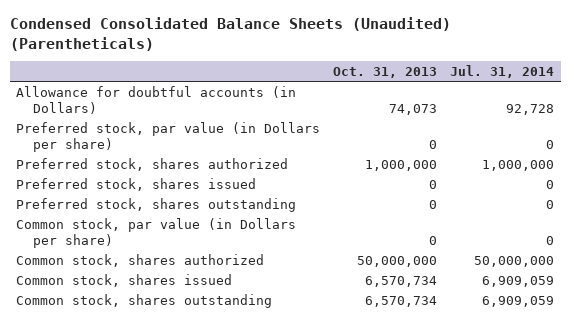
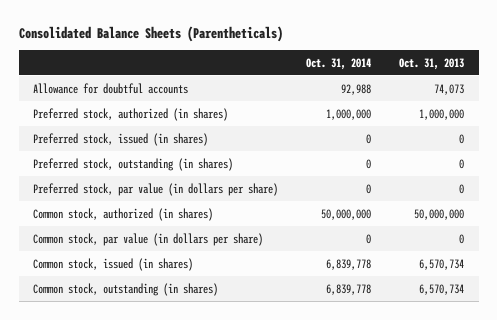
- Condensed Consolidated Balance Sheets (Unaudited) (Parentheticals)
+ Consolidated Balance Sheets (Parentheticals)
- | Oct. 31, 2013 | Jul. 31, 2014
+ | Oct. 31, 2014 | Oct. 31, 2013
- Allowance for doubtful accounts (in Dollars) | 74,073 | 92,728
- Preferred stock, par value (in Dollars per share) | 0 | 0
- Preferred stock, shares authorized | 1,000,000 | 1,000,000
- Preferred stock, shares issued | 0 | 0
- Preferred stock, shares outstanding | 0 | 0
- Common stock, par value (in Dollars per share) | 0 | 0
- Common stock, shares authorized | 50,000,000 | 50,000,000
- Common stock, shares issued | 6,570,734 | 6,909,059
- Common stock, shares outstanding | 6,570,734 | 6,909,059
+ Allowance for doubtful accounts | 92,988 | 74,073
+ Preferred stock, authorized (in shares) | 1,000,000 | 1,000,000
+ Preferred stock, issued (in shares) | 0 | 0
+ Preferred stock, outstanding (in shares) | 0 | 0
+ Preferred stock, par value (in dollars per share) | 0 | 0
+ Common stock, authorized (in shares) | 50,000,000 | 50,000,000
+ Common stock, par value (in dollars per share) | 0 | 0
+ Common stock, issued (in shares) | 6,839,778 | 6,570,734
+ Common stock, outstanding (in shares) | 6,839,778 | 6,570,734

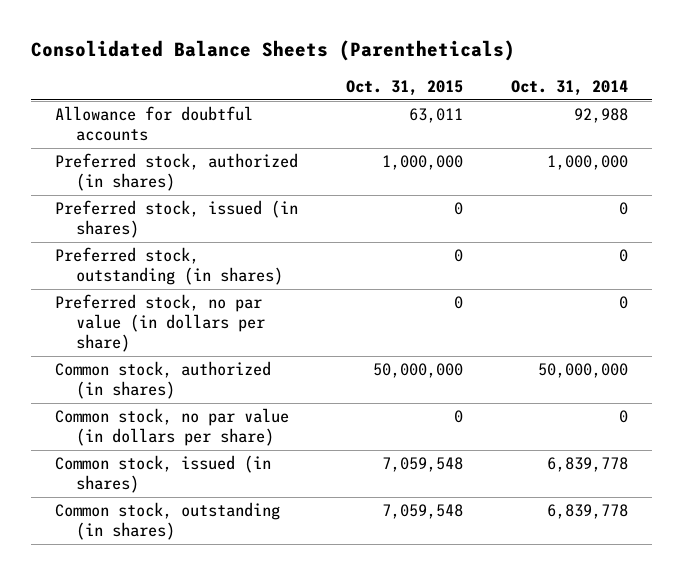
- | Oct. 31, 2014 | Oct. 31, 2013
+ | Oct. 31, 2015 | Oct. 31, 2014
- Preferred stock, par value (in dollars per share) | 0 | 0
+ Preferred stock, no par value (in dollars per share) | 0 | 0
- Common stock, par value (in dollars per share) | 0 | 0
+ Common stock, no par value (in dollars per share) | 0 | 0

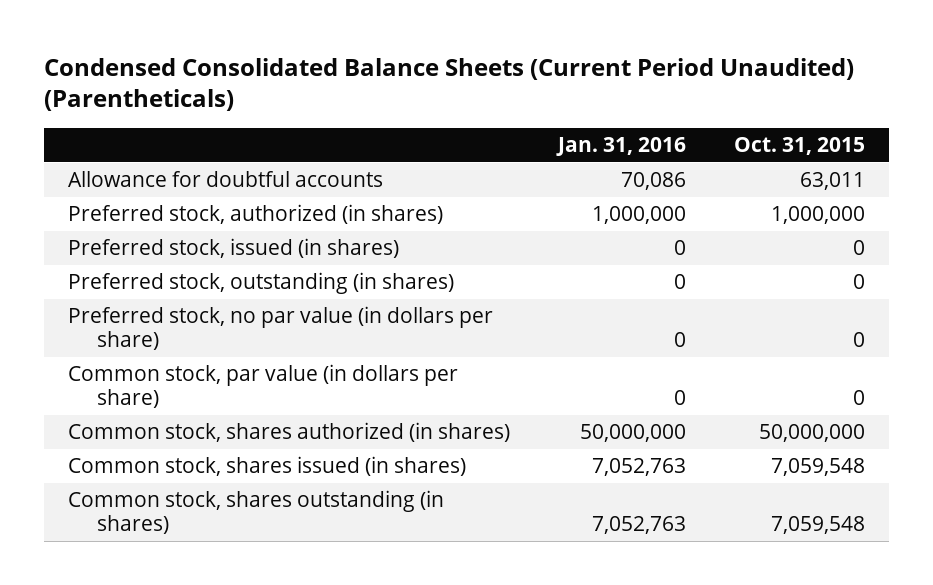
- Consolidated Balance Sheets (Parentheticals)
+ Condensed Consolidated Balance Sheets (Current Period Unaudited) (Parentheticals)
- | Oct. 31, 2015 | Oct. 31, 2014
+ | Jan. 31, 2016 | Oct. 31, 2015
- Common stock, authorized (in shares) | 50,000,000 | 50,000,000
- Common stock, no par value (in dollars per share) | 0 | 0
- Common stock, issued (in shares) | 7,059,548 | 6,839,778
- Common stock, outstanding (in shares) | 7,059,548 | 6,839,778
+ Common stock, par value (in dollars per share) | 0 | 0
+ Common stock, shares authorized (in shares) | 50,000,000 | 50,000,000
+ Common stock, shares issued (in shares) | 7,052,763 | 7,059,548
+ Common stock, shares outstanding (in shares) | 7,052,763 | 7,059,548

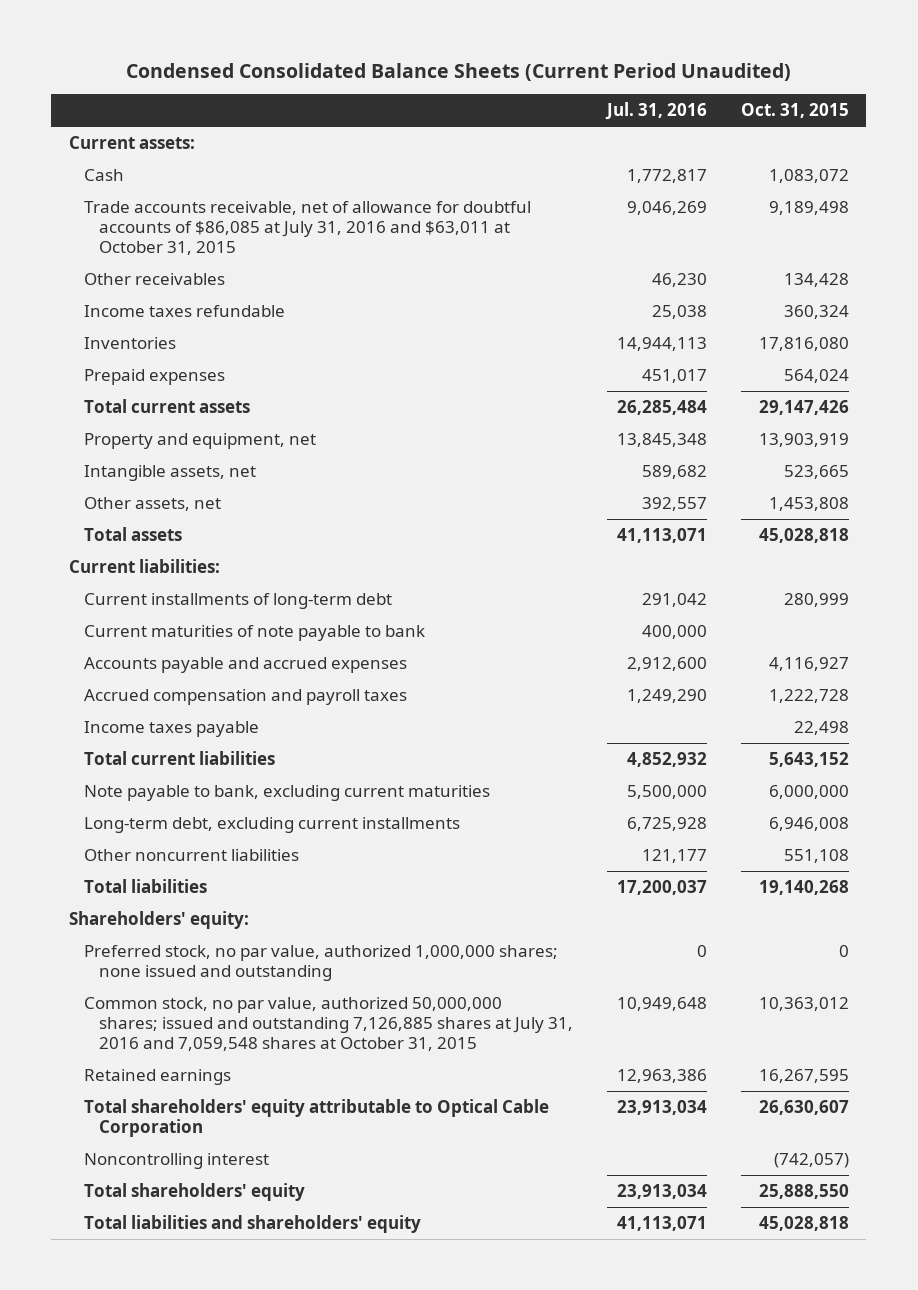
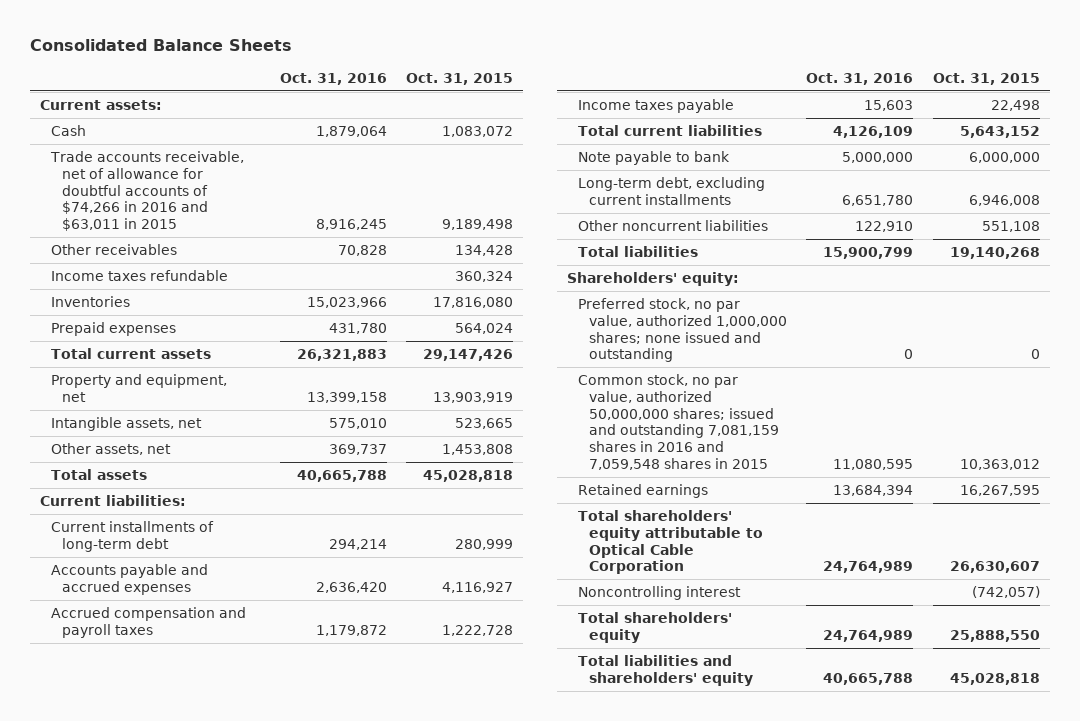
- Condensed Consolidated Balance Sheets (Current Period Unaudited)
+ Consolidated Balance Sheets
- | Jul. 31, 2016 | Oct. 31, 2015
+ | Oct. 31, 2016 | Oct. 31, 2015
- Trade accounts receivable, net of allowance for doubtful accounts of $86,085 at July 31, 2016 and $63,011 at October 31, 2015 | 9,046,269 | 9,189,498
+ Trade accounts receivable, net of allowance for doubtful accounts of $74,266 in 2016 and $63,011 in 2015 | 8,916,245 | 9,189,498
- Current maturities of note payable to bank | 400,000 |
- Note payable to bank, excluding current maturities | 5,500,000 | 6,000,000
+ Note payable to bank | 5,000,000 | 6,000,000
- Common stock, no par value, authorized 50,000,000 shares; issued and outstanding 7,126,885 shares at July 31, 2016 and 7,059,548 shares at October 31, 2015 | 10,949,648 | 10,363,012
+ Common stock, no par value, authorized 50,000,000 shares; issued and outstanding 7,081,159 shares in 2016 and 7,059,548 shares in 2015 | 11,080,595 | 10,363,012

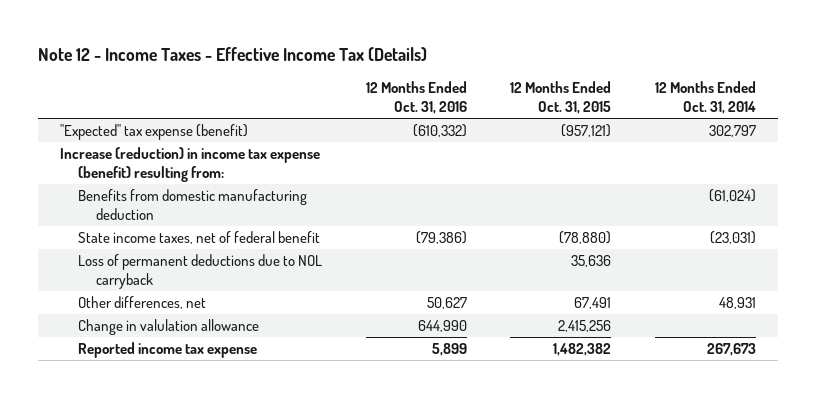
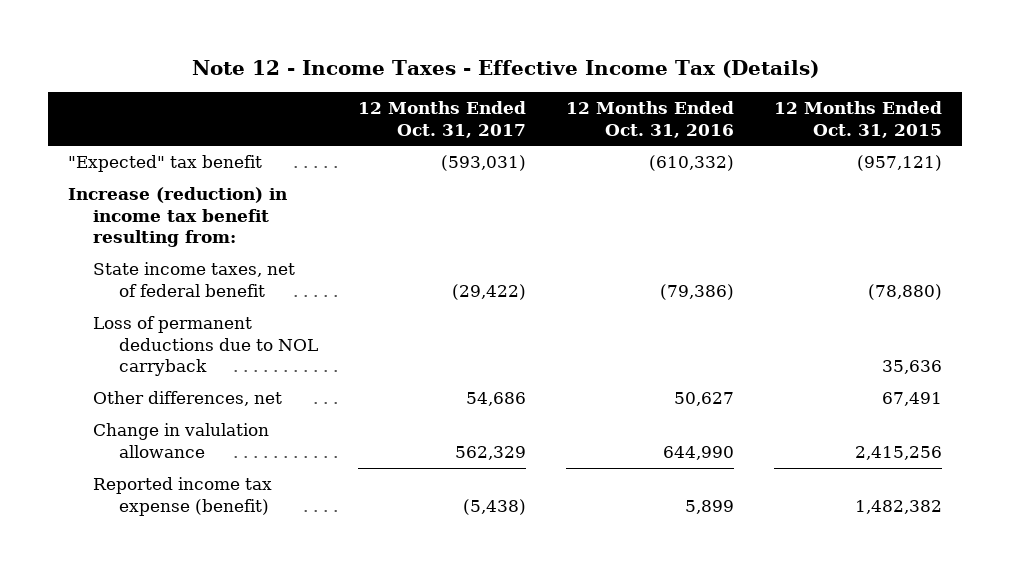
- | 12 Months Ended Oct. 31, 2016 | 12 Months Ended Oct. 31, 2015 | 12 Months Ended Oct. 31, 2014
+ | 12 Months Ended Oct. 31, 2017 | 12 Months Ended Oct. 31, 2016 | 12 Months Ended Oct. 31, 2015
- "Expected" tax expense (benefit) | (610,332) | (957,121) | 302,797
- Increase (reduction) in income tax expense (benefit) resulting from:
- Benefits from domestic manufacturing deduction | | | (61,024)
+ "Expected" tax benefit | (593,031) | (610,332) | (957,121)
+ Increase (reduction) in income tax benefit resulting from:
- Reported income tax expense | 5,899 | 1,482,382 | 267,673
+ Reported income tax expense (benefit) | (5,438) | 5,899 | 1,482,382

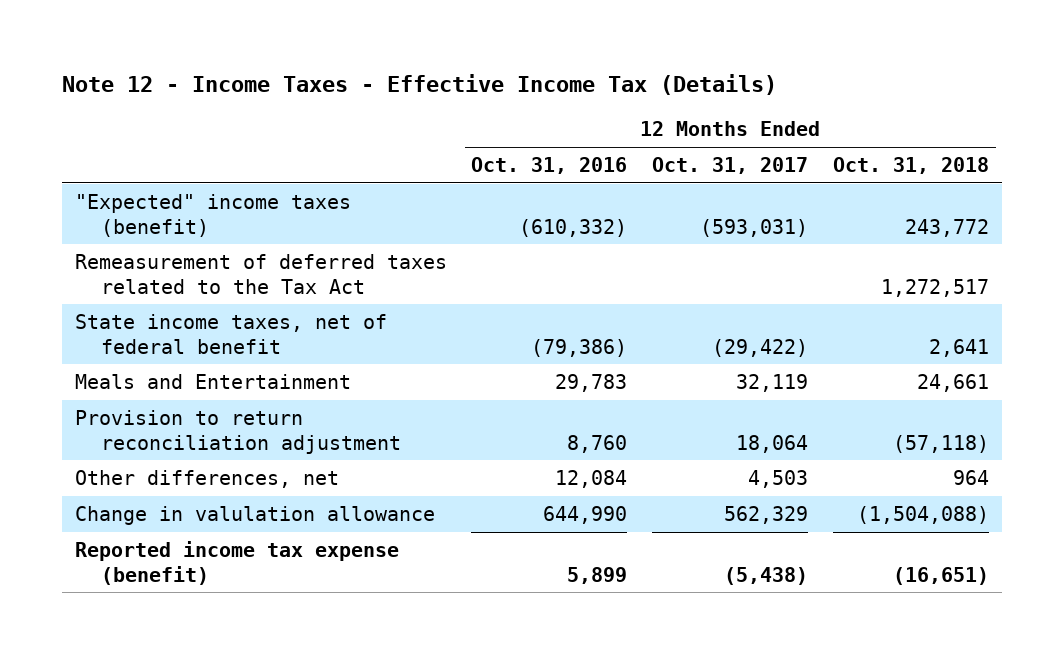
- | 12 Months Ended Oct. 31, 2017 | 12 Months Ended Oct. 31, 2016 | 12 Months Ended Oct. 31, 2015
+ | 12 Months Ended Oct. 31, 2016 | 12 Months Ended Oct. 31, 2017 | 12 Months Ended Oct. 31, 2018
- "Expected" tax benefit | (593,031) | (610,332) | (957,121)
- Increase (reduction) in income tax benefit resulting from:
+ "Expected" income taxes (benefit) | (610,332) | (593,031) | 243,772
+ Remeasurement of deferred taxes related to the Tax Act | | | 1,272,517
- Loss of permanent deductions due to NOL carryback | | | 35,636
- Other differences, net | 54,686 | 50,627 | 67,491
+ Meals and Entertainment | 29,783 | 32,119 | 24,661
+ Provision to return reconciliation adjustment | 8,760 | 18,064 | (57,118)
+ Other differences, net | 12,084 | 4,503 | 964

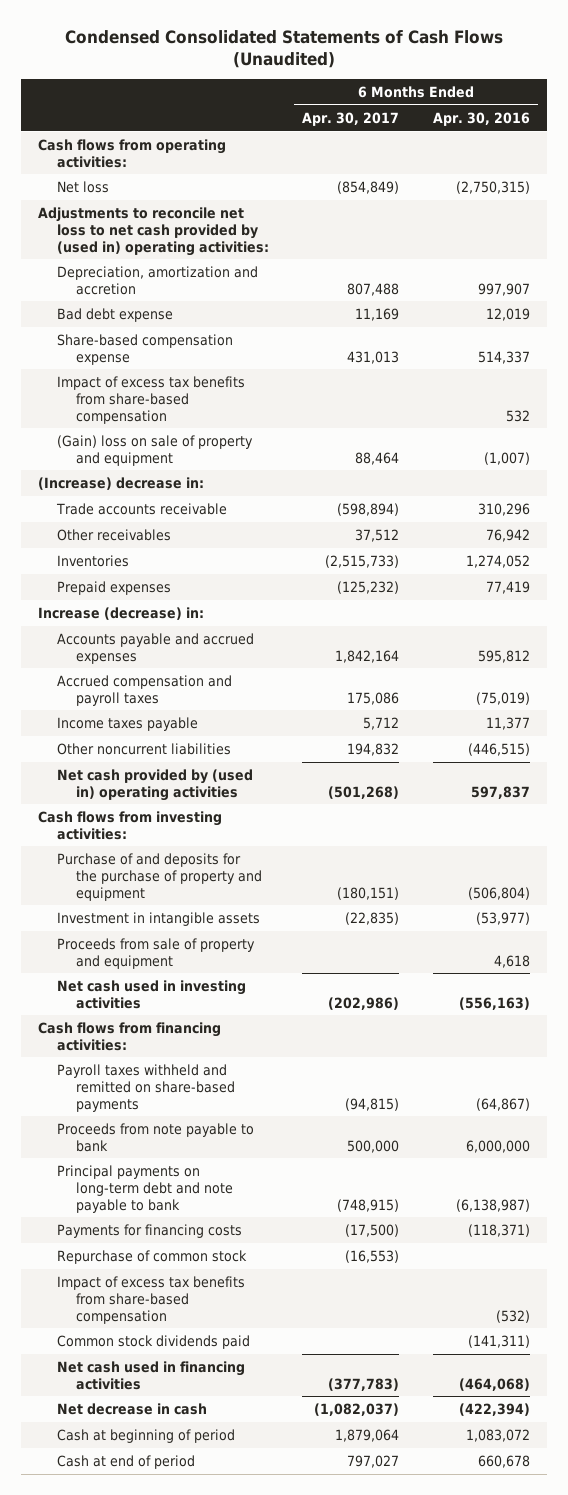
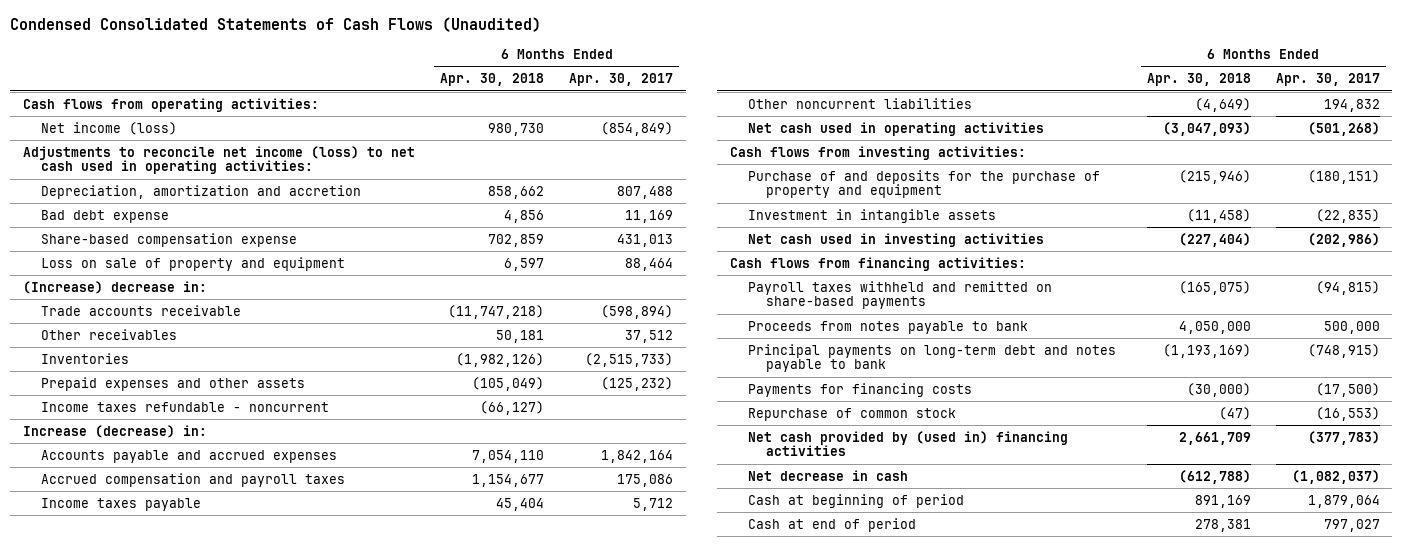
- | 6 Months Ended Apr. 30, 2017 | 6 Months Ended Apr. 30, 2016
+ | 6 Months Ended Apr. 30, 2018 | 6 Months Ended Apr. 30, 2017
- Net loss | (854,849) | (2,750,315)
- Adjustments to reconcile net loss to net cash provided by (used in) operating activities:
+ Net income (loss) | 980,730 | (854,849)
+ Adjustments to reconcile net income (loss) to net cash used in operating activities:
- Impact of excess tax benefits from share-based compensation | | 532
- (Gain) loss on sale of property and equipment | 88,464 | (1,007)
+ Loss on sale of property and equipment | 6,597 | 88,464
- Prepaid expenses | (125,232) | 77,419
+ Prepaid expenses and other assets | (105,049) | (125,232)
+ Income taxes refundable - noncurrent | (66,127) |
- Net cash provided by (used in) operating activities | (501,268) | 597,837
+ Net cash used in operating activities | (3,047,093) | (501,268)
- Proceeds from sale of property and equipment | | 4,618
- Proceeds from note payable to bank | 500,000 | 6,000,000
- Principal payments on long-term debt and note payable to bank | (748,915) | (6,138,987)
+ Proceeds from notes payable to bank | 4,050,000 | 500,000
+ Principal payments on long-term debt and notes payable to bank | (1,193,169) | (748,915)
- Impact of excess tax benefits from share-based compensation | | (532)
- Common stock dividends paid | | (141,311)
- Net cash used in financing activities | (377,783) | (464,068)
+ Net cash provided by (used in) financing activities | 2,661,709 | (377,783)

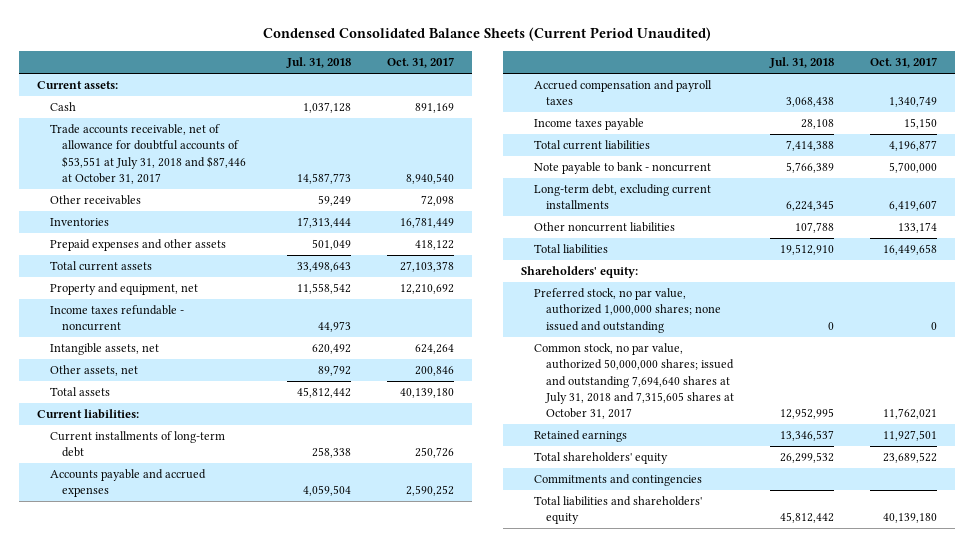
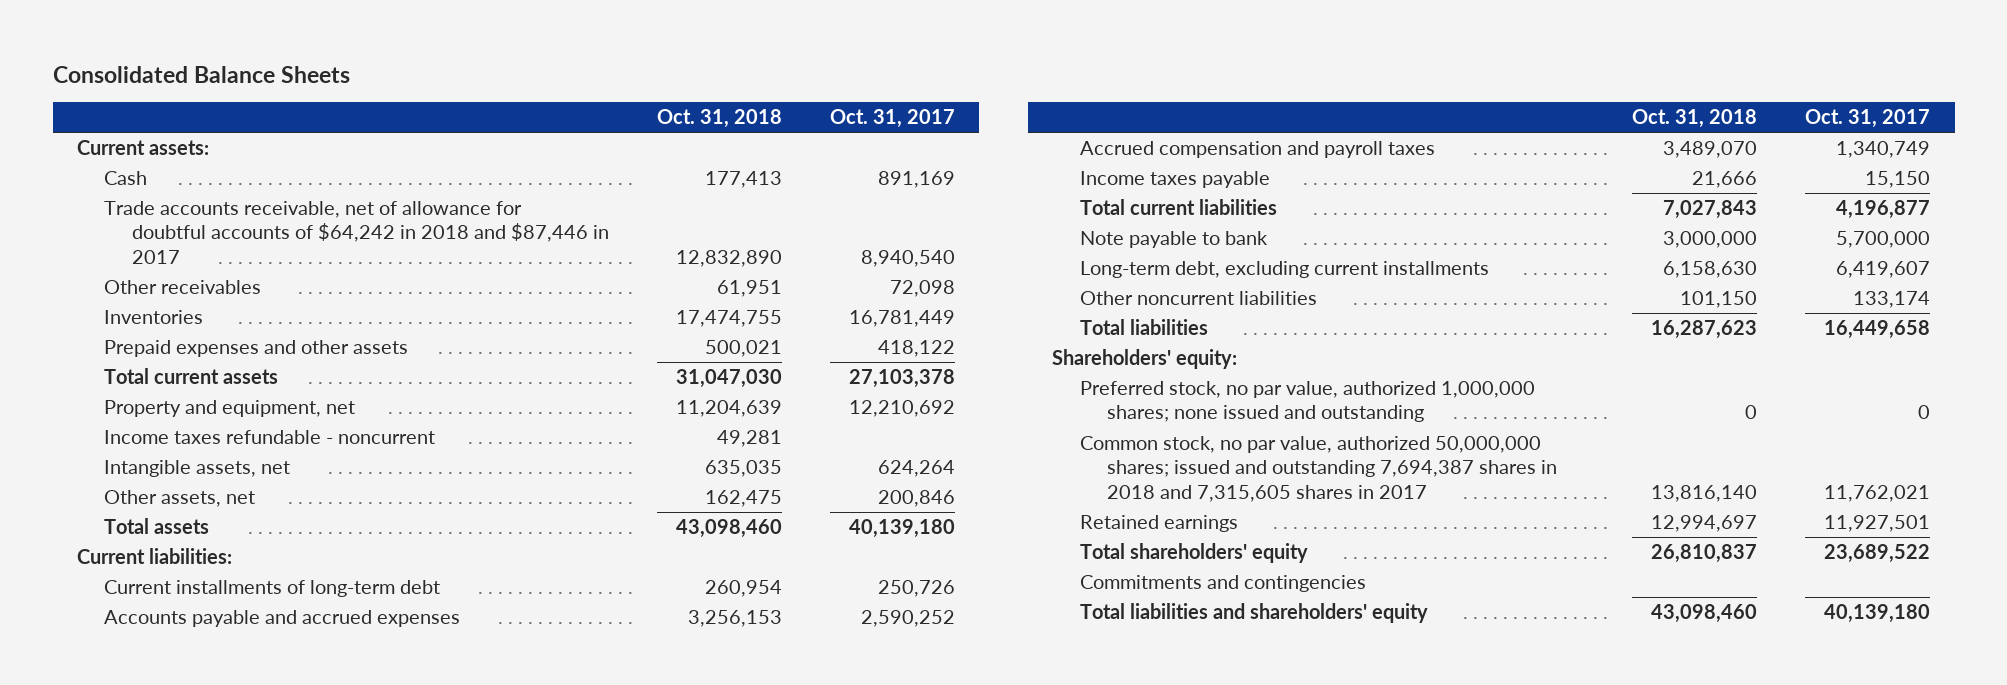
- Condensed Consolidated Balance Sheets (Current Period Unaudited)
+ Consolidated Balance Sheets
- | Jul. 31, 2018 | Oct. 31, 2017
+ | Oct. 31, 2018 | Oct. 31, 2017
- Trade accounts receivable, net of allowance for doubtful accounts of $53,551 at July 31, 2018 and $87,446 at October 31, 2017 | 14,587,773 | 8,940,540
+ Trade accounts receivable, net of allowance for doubtful accounts of $64,242 in 2018 and $87,446 in 2017 | 12,832,890 | 8,940,540
- Note payable to bank - noncurrent | 5,766,389 | 5,700,000
+ Note payable to bank | 3,000,000 | 5,700,000
- Common stock, no par value, authorized 50,000,000 shares; issued and outstanding 7,694,640 shares at July 31, 2018 and 7,315,605 shares at October 31, 2017 | 12,952,995 | 11,762,021
+ Common stock, no par value, authorized 50,000,000 shares; issued and outstanding 7,694,387 shares in 2018 and 7,315,605 shares in 2017 | 13,816,140 | 11,762,021

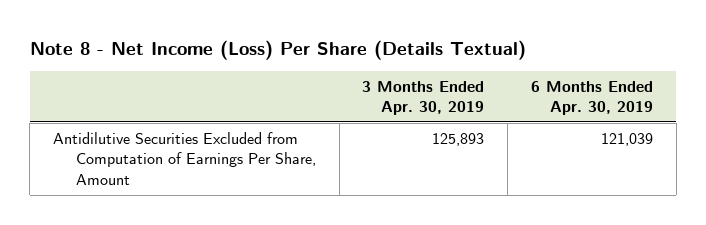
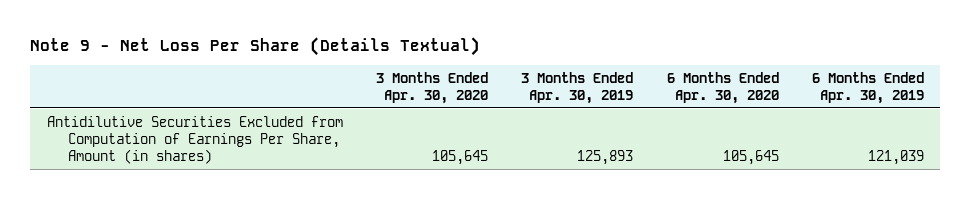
- Note 8 - Net Income (Loss) Per Share (Details Textual)
+ Note 9 - Net Loss Per Share (Details Textual)
- | 3 Months Ended Apr. 30, 2019 | 6 Months Ended Apr. 30, 2019
+ | 3 Months Ended Apr. 30, 2020 | 3 Months Ended Apr. 30, 2019 | 6 Months Ended Apr. 30, 2020 | 6 Months Ended Apr. 30, 2019
- Antidilutive Securities Excluded from Computation of Earnings Per Share, Amount | 125,893 | 121,039
+ Antidilutive Securities Excluded from Computation of Earnings Per Share, Amount (in shares) | 105,645 | 125,893 | 105,645 | 121,039

